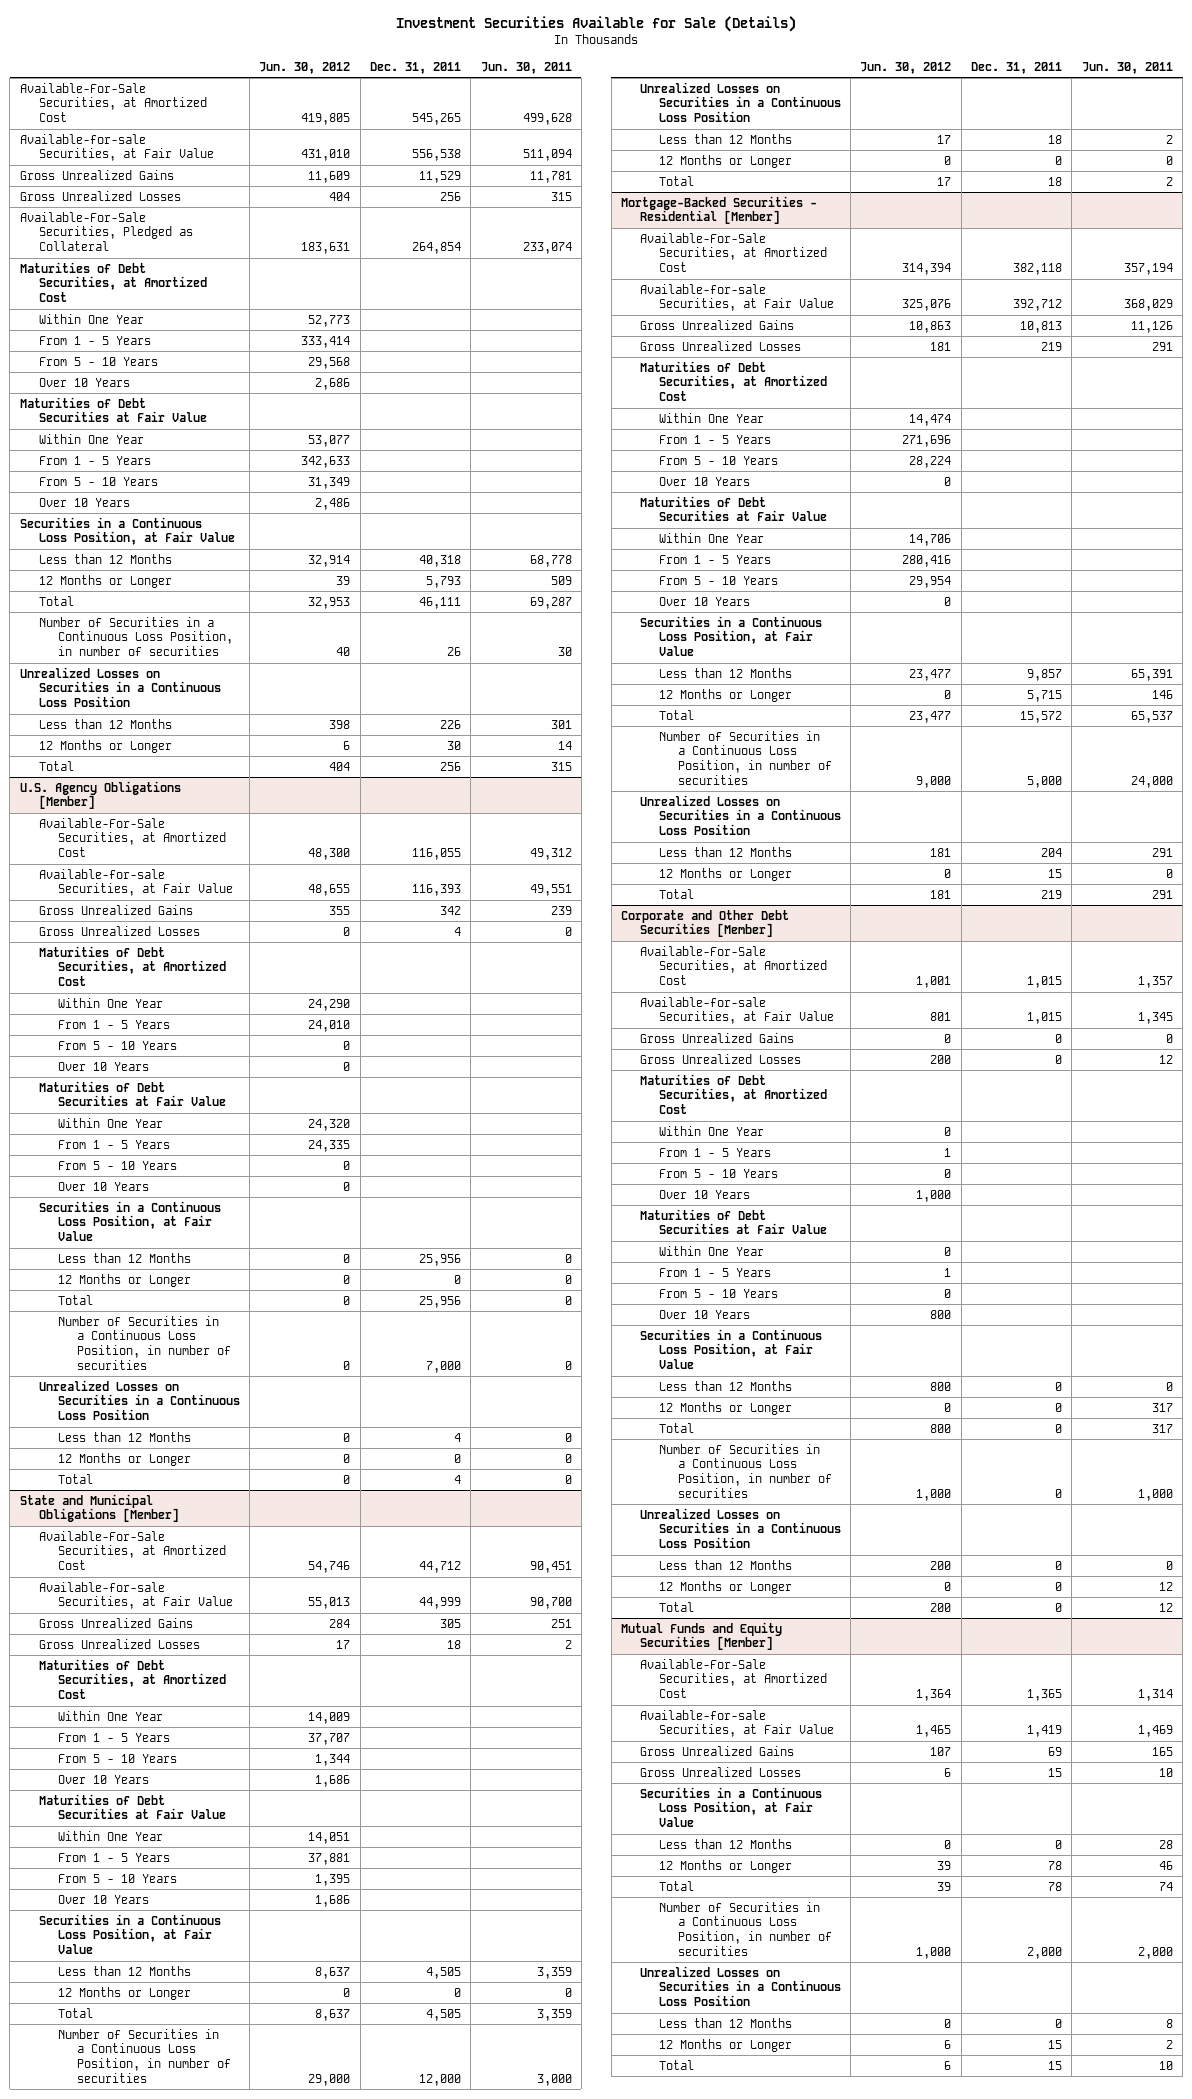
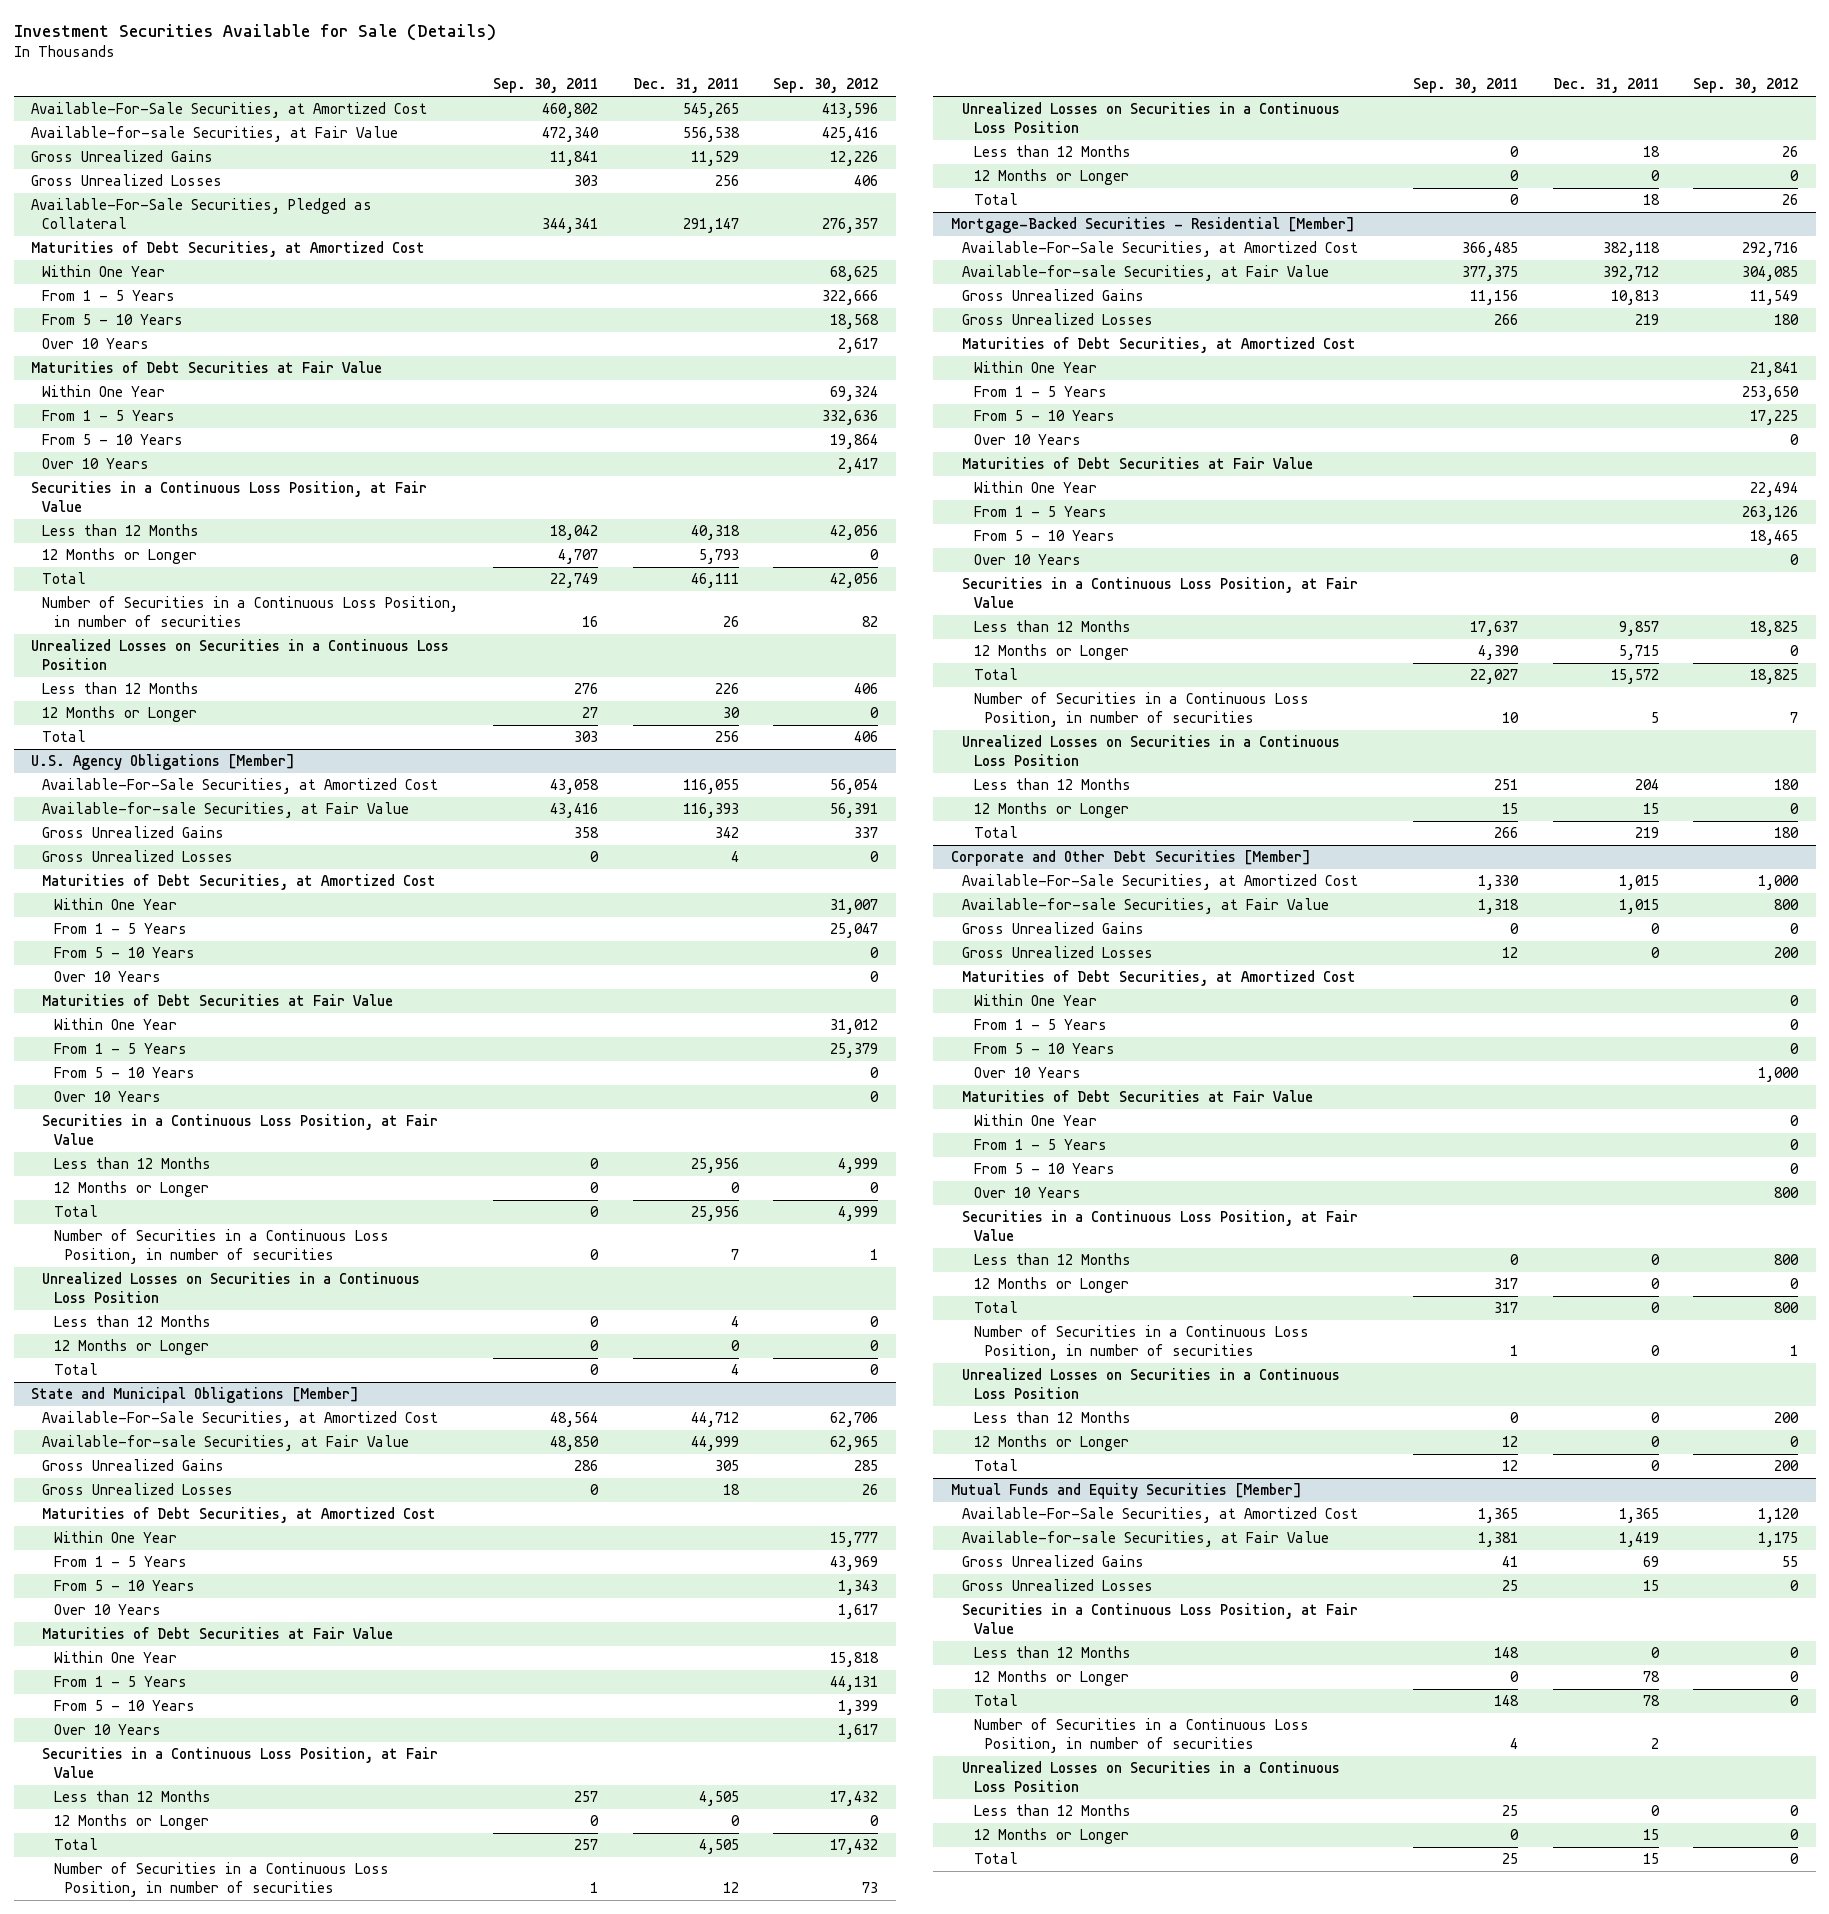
- | Jun. 30, 2012 | Dec. 31, 2011 | Jun. 30, 2011
+ | Sep. 30, 2011 | Dec. 31, 2011 | Sep. 30, 2012
- Available-For-Sale Securities, Pledged as Collateral | 183,631 | 264,854 | 233,074
+ Available-For-Sale Securities, Pledged as Collateral | 344,341 | 291,147 | 276,357
@ U.S. Agency Obligations [Member]
- Number of Securities in a Continuous Loss Position, in number of securities | 0 | 7,000 | 0
+ Number of Securities in a Continuous Loss Position, in number of securities | 0 | 7 | 1
@ State and Municipal Obligations [Member]
- Number of Securities in a Continuous Loss Position, in number of securities | 29,000 | 12,000 | 3,000
+ Number of Securities in a Continuous Loss Position, in number of securities | 1 | 12 | 73
@ Mortgage-Backed Securities - Residential [Member]
- Number of Securities in a Continuous Loss Position, in number of securities | 9,000 | 5,000 | 24,000
+ Number of Securities in a Continuous Loss Position, in number of securities | 10 | 5 | 7
@ Mutual Funds and Equity Securities [Member]
- Number of Securities in a Continuous Loss Position, in number of securities | 1,000 | 2,000 | 2,000
+ Number of Securities in a Continuous Loss Position, in number of securities | 4 | 2 |

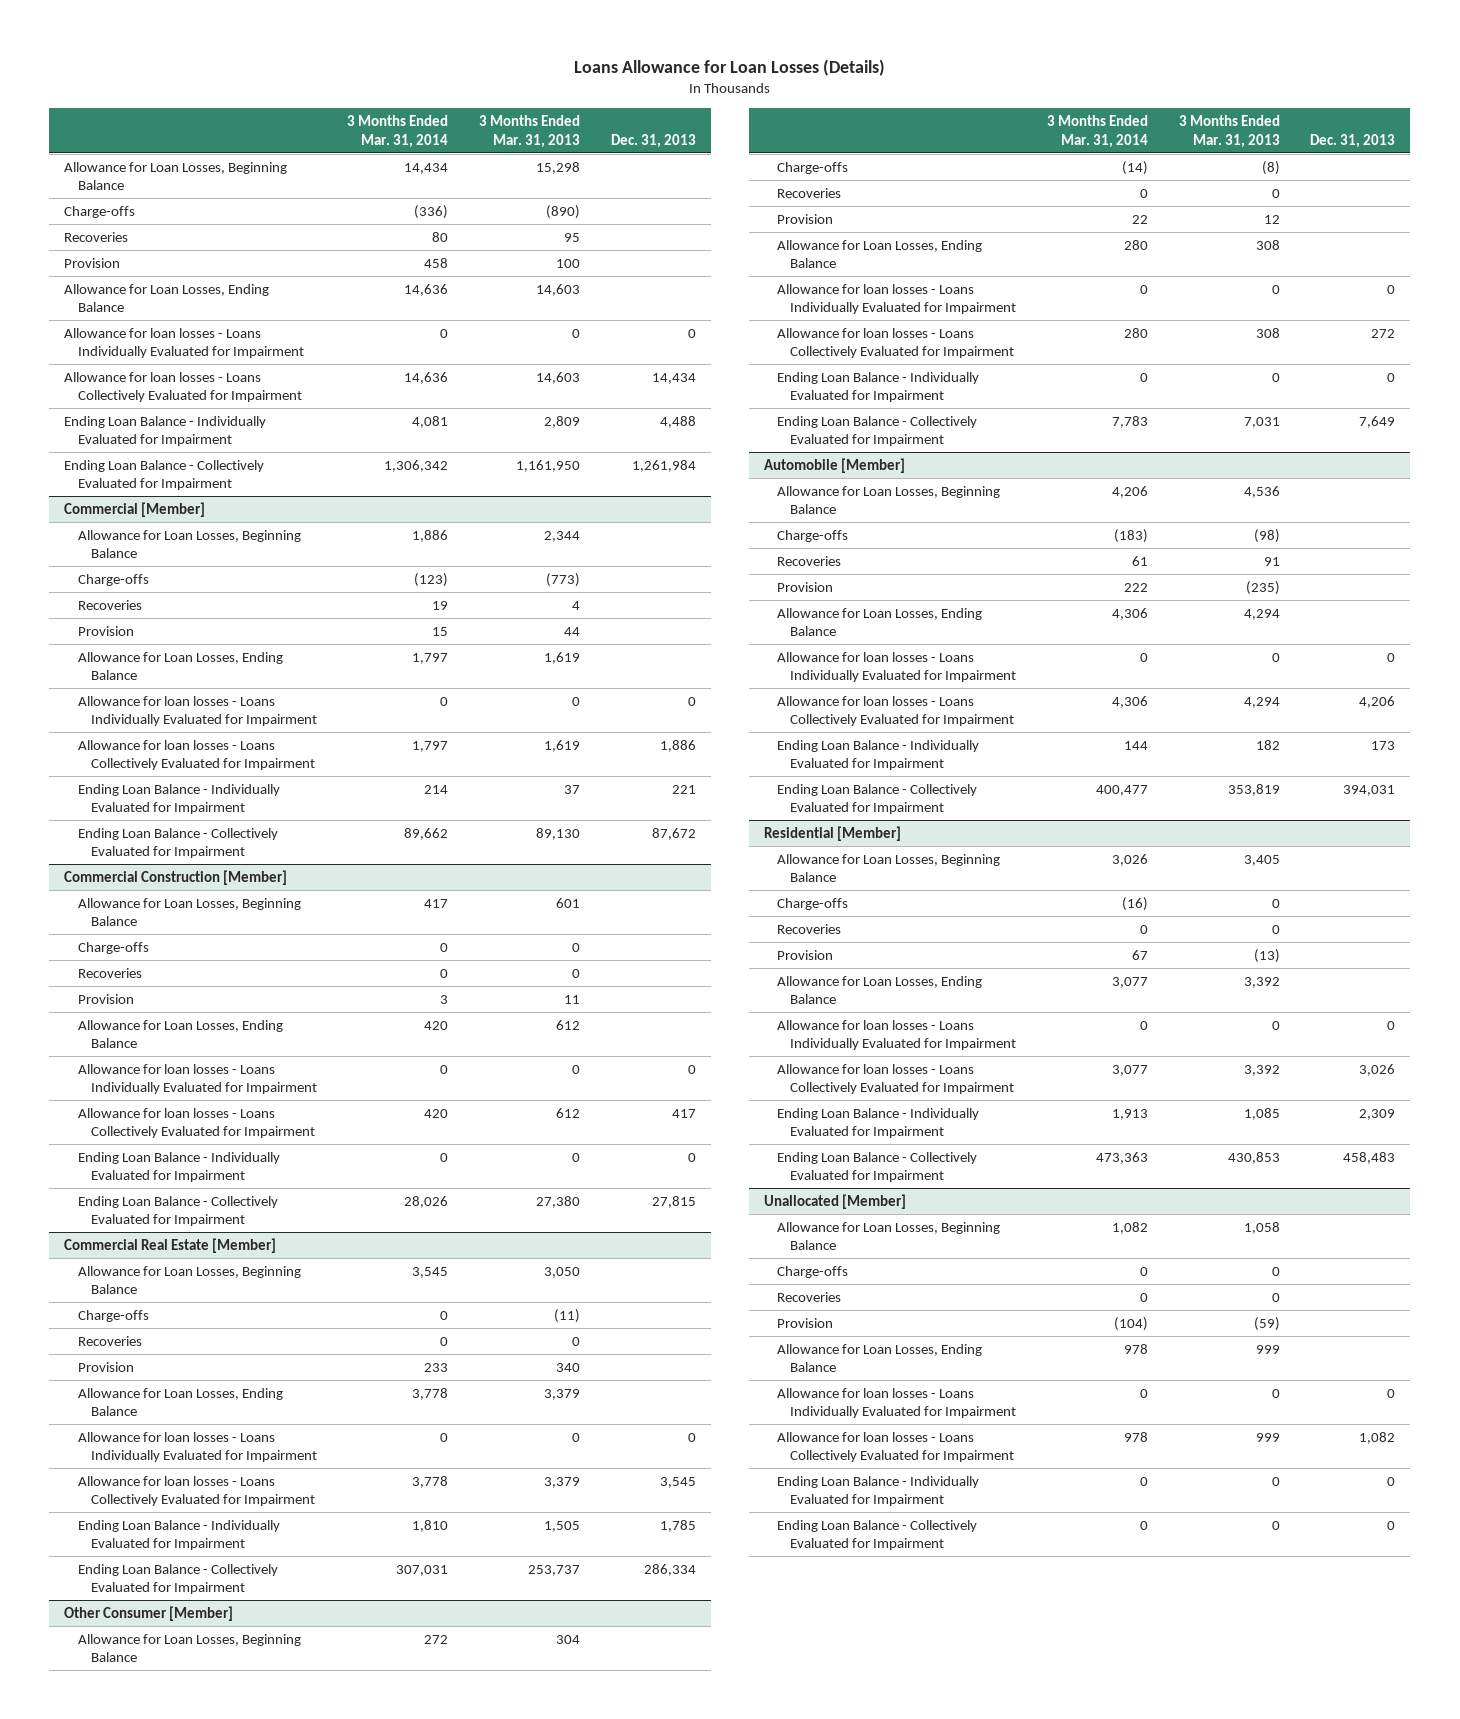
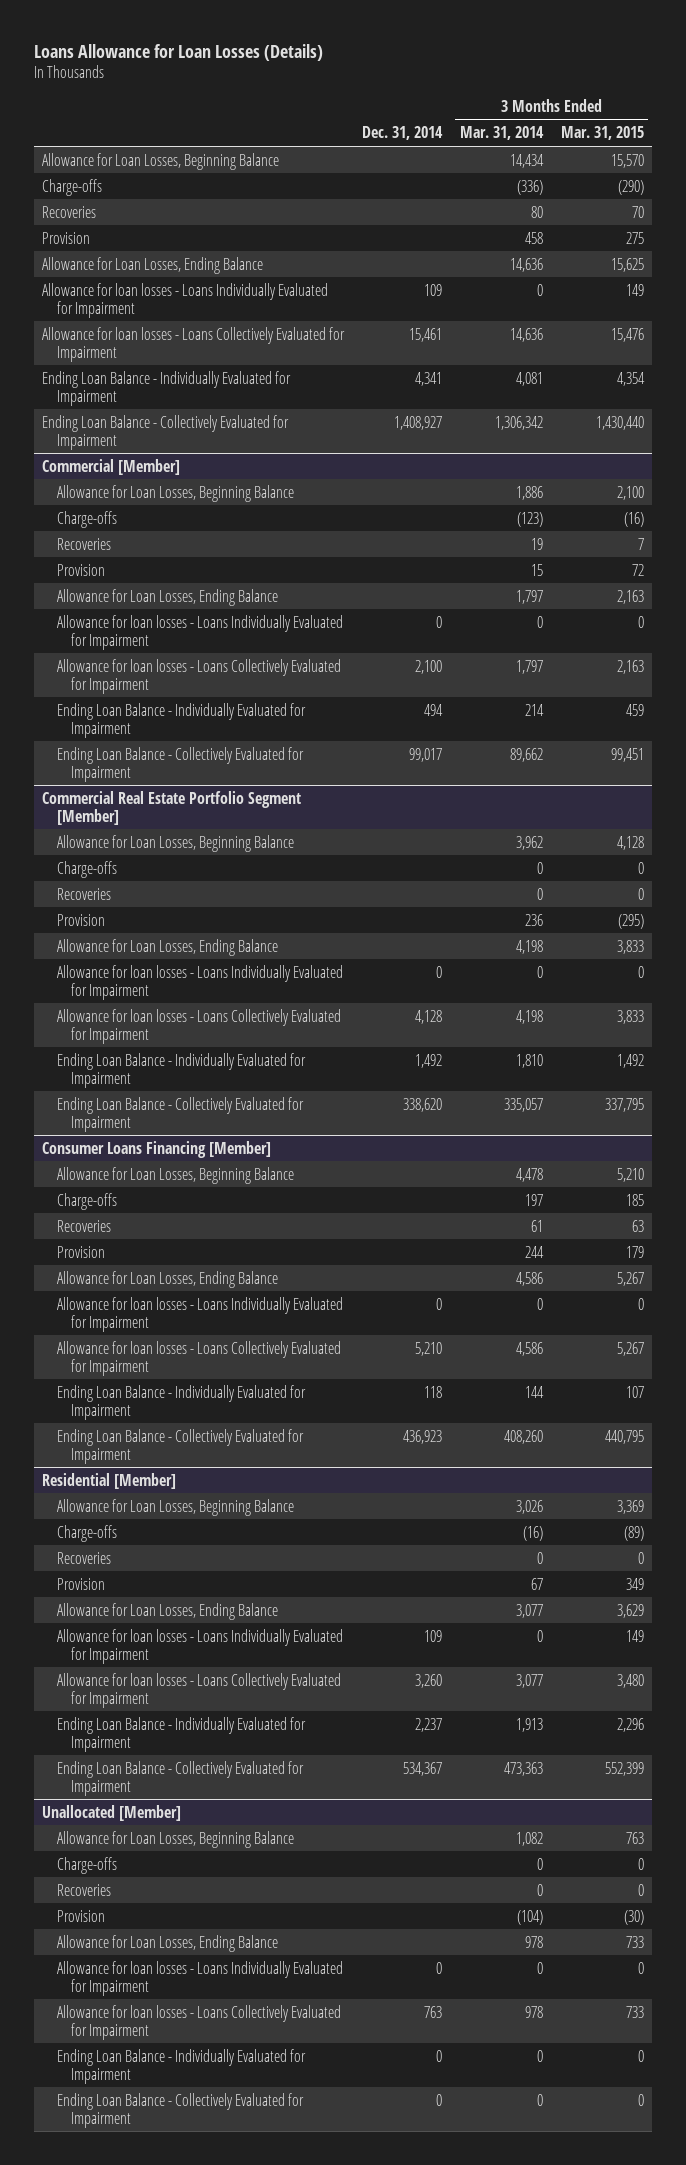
- | 3 Months Ended Mar. 31, 2014 | 3 Months Ended Mar. 31, 2013 | Dec. 31, 2013
+ | Dec. 31, 2014 | 3 Months Ended Mar. 31, 2014 | 3 Months Ended Mar. 31, 2015
- Commercial Construction [Member]
- Allowance for Loan Losses, Beginning Balance | 417 | 601 |
- Charge-offs | 0 | 0 |
- Recoveries | 0 | 0 |
- Provision | 3 | 11 |
- Allowance for Loan Losses, Ending Balance | 420 | 612 |
- Allowance for loan losses - Loans Individually Evaluated for Impairment | 0 | 0 | 0
- Allowance for loan losses - Loans Collectively Evaluated for Impairment | 420 | 612 | 417
- Ending Loan Balance - Individually Evaluated for Impairment | 0 | 0 | 0
- Ending Loan Balance - Collectively Evaluated for Impairment | 28,026 | 27,380 | 27,815
- Commercial Real Estate [Member]
- Allowance for Loan Losses, Beginning Balance | 3,545 | 3,050 |
+ Commercial Real Estate Portfolio Segment [Member]
+ Allowance for Loan Losses, Beginning Balance | | 3,962 | 4,128
- Provision | 233 | 340 |
- Allowance for Loan Losses, Ending Balance | 3,778 | 3,379 |
+ Provision | | 236 | (295)
+ Allowance for Loan Losses, Ending Balance | | 4,198 | 3,833
- Allowance for loan losses - Loans Collectively Evaluated for Impairment | 3,778 | 3,379 | 3,545
+ Allowance for loan losses - Loans Collectively Evaluated for Impairment | 4,128 | 4,198 | 3,833
- Ending Loan Balance - Collectively Evaluated for Impairment | 307,031 | 253,737 | 286,334
- Other Consumer [Member]
- Allowance for Loan Losses, Beginning Balance | 272 | 304 |
- Charge-offs | (14) | (8) |
- Recoveries | 0 | 0 |
- Provision | 22 | 12 |
- Allowance for Loan Losses, Ending Balance | 280 | 308 |
- Allowance for loan losses - Loans Individually Evaluated for Impairment | 0 | 0 | 0
- Allowance for loan losses - Loans Collectively Evaluated for Impairment | 280 | 308 | 272
- Ending Loan Balance - Individually Evaluated for Impairment | 0 | 0 | 0
- Ending Loan Balance - Collectively Evaluated for Impairment | 7,783 | 7,031 | 7,649
- Automobile [Member]
- Allowance for Loan Losses, Beginning Balance | 4,206 | 4,536 |
- Charge-offs | (183) | (98) |
+ Ending Loan Balance - Collectively Evaluated for Impairment | 338,620 | 335,057 | 337,795
+ Consumer Loans Financing [Member]
+ Allowance for Loan Losses, Beginning Balance | | 4,478 | 5,210
+ Charge-offs | | 197 | 185
- Provision | 222 | (235) |
- Allowance for Loan Losses, Ending Balance | 4,306 | 4,294 |
+ Provision | | 244 | 179
+ Allowance for Loan Losses, Ending Balance | | 4,586 | 5,267
- Allowance for loan losses - Loans Collectively Evaluated for Impairment | 4,306 | 4,294 | 4,206
+ Allowance for loan losses - Loans Collectively Evaluated for Impairment | 5,210 | 4,586 | 5,267
- Ending Loan Balance - Collectively Evaluated for Impairment | 400,477 | 353,819 | 394,031
+ Ending Loan Balance - Collectively Evaluated for Impairment | 436,923 | 408,260 | 440,795

